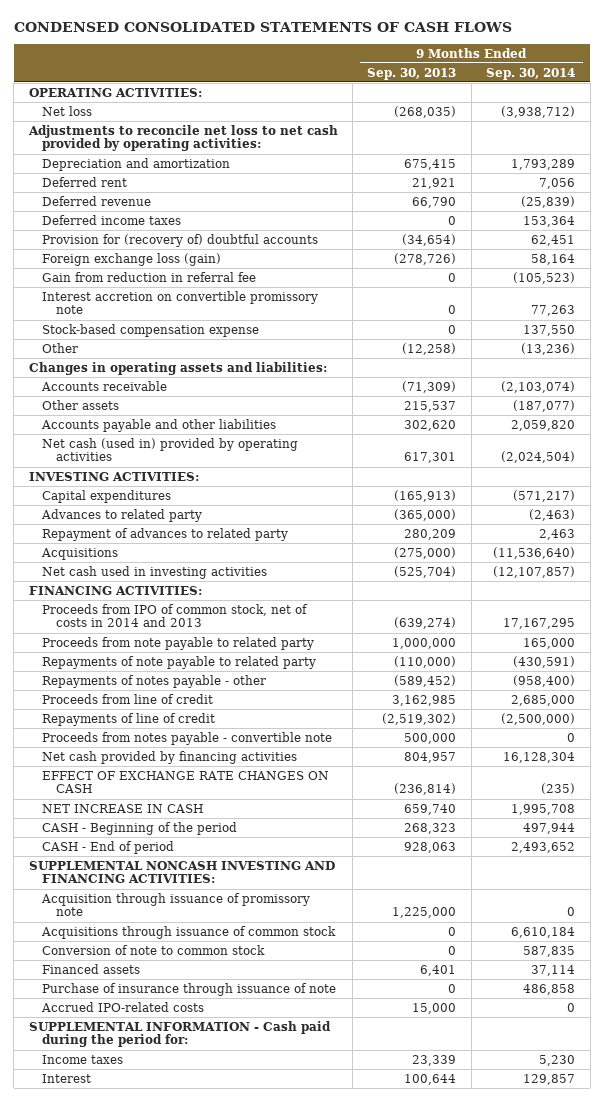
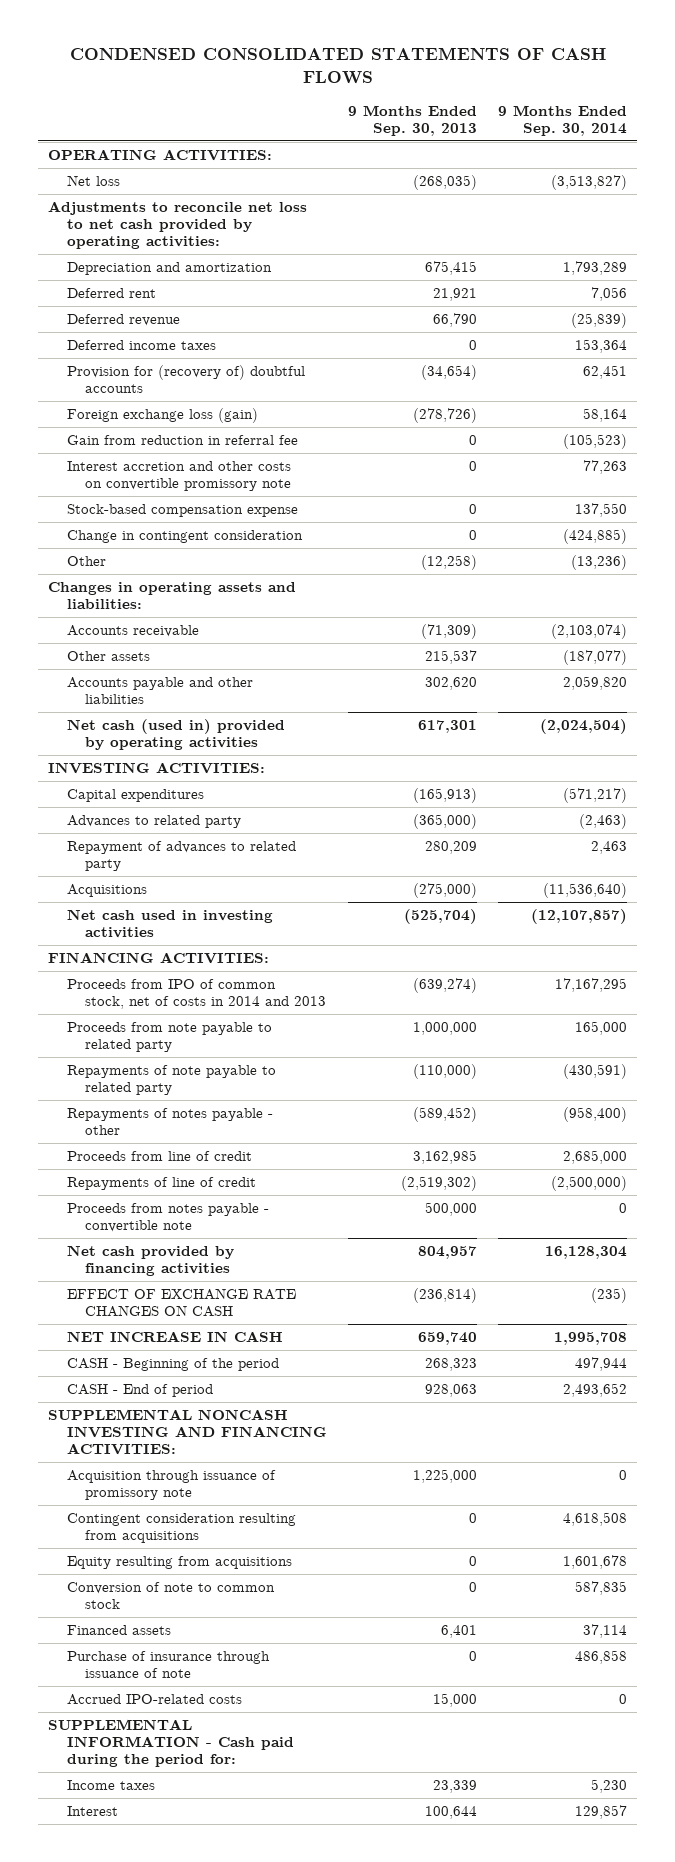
- Net loss | (268,035) | (3,938,712)
+ Net loss | (268,035) | (3,513,827)
- Interest accretion on convertible promissory note | 0 | 77,263
+ Interest accretion and other costs on convertible promissory note | 0 | 77,263
+ Change in contingent consideration | 0 | (424,885)
- Acquisitions through issuance of common stock | 0 | 6,610,184
+ Contingent consideration resulting from acquisitions | 0 | 4,618,508
+ Equity resulting from acquisitions | 0 | 1,601,678

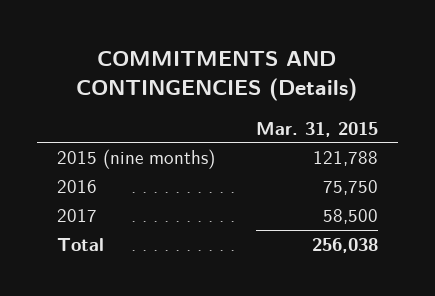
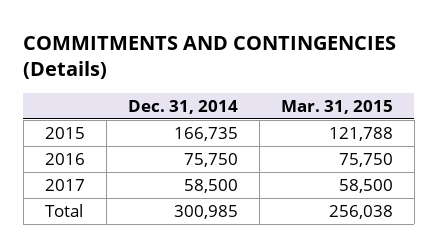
- | Mar. 31, 2015
+ | Dec. 31, 2014 | Mar. 31, 2015
- 2015 (nine months) | 121,788
+ 2015 | 166,735 | 121,788

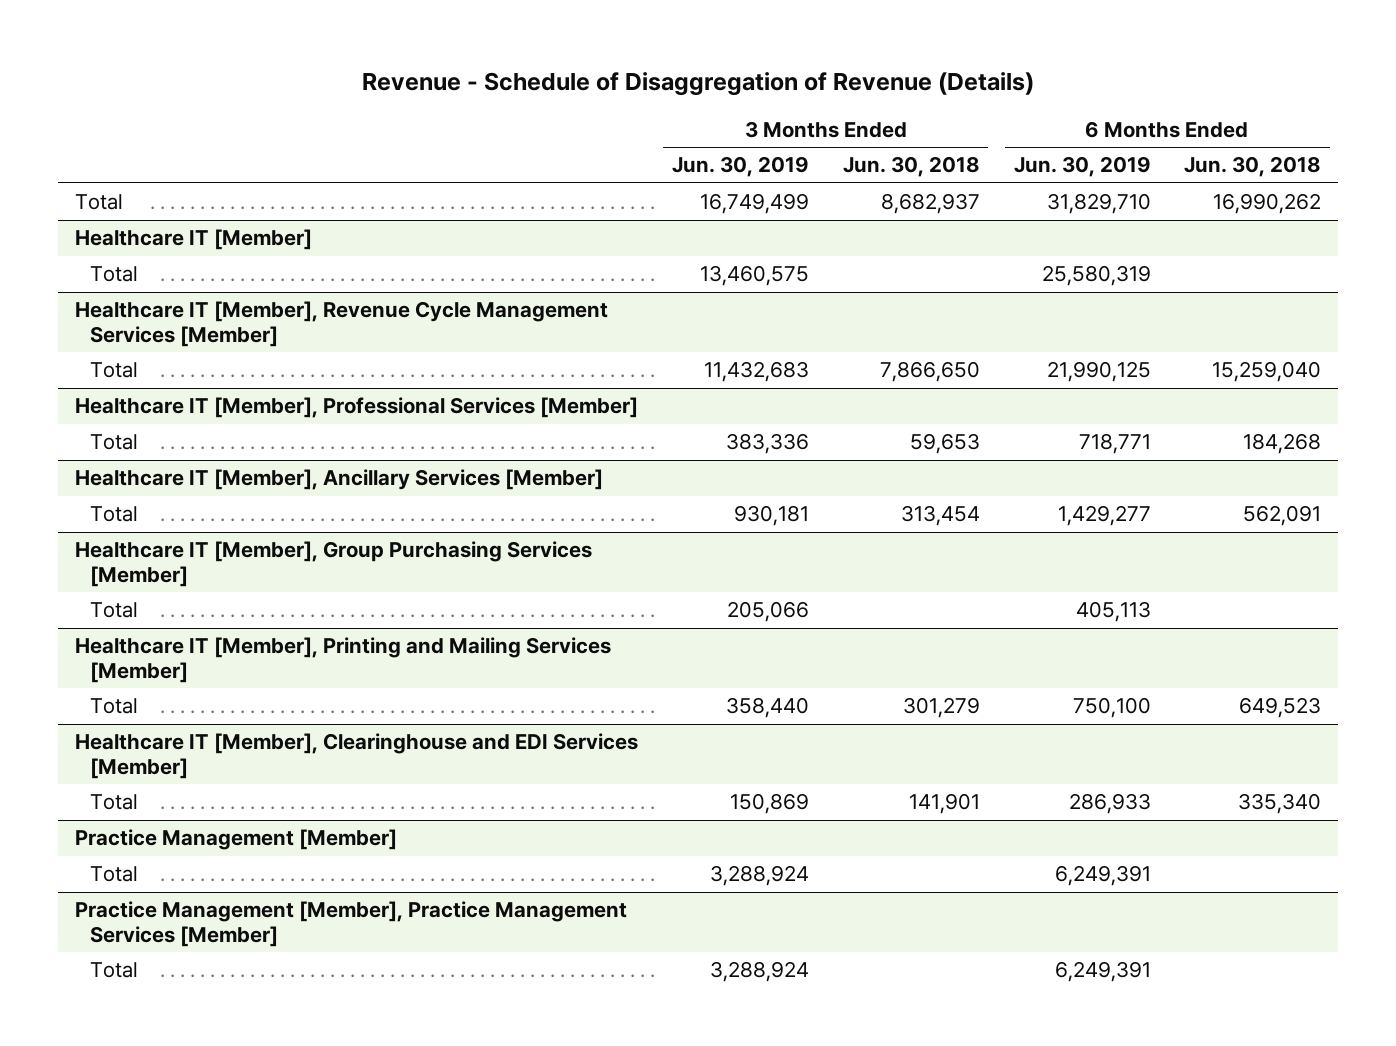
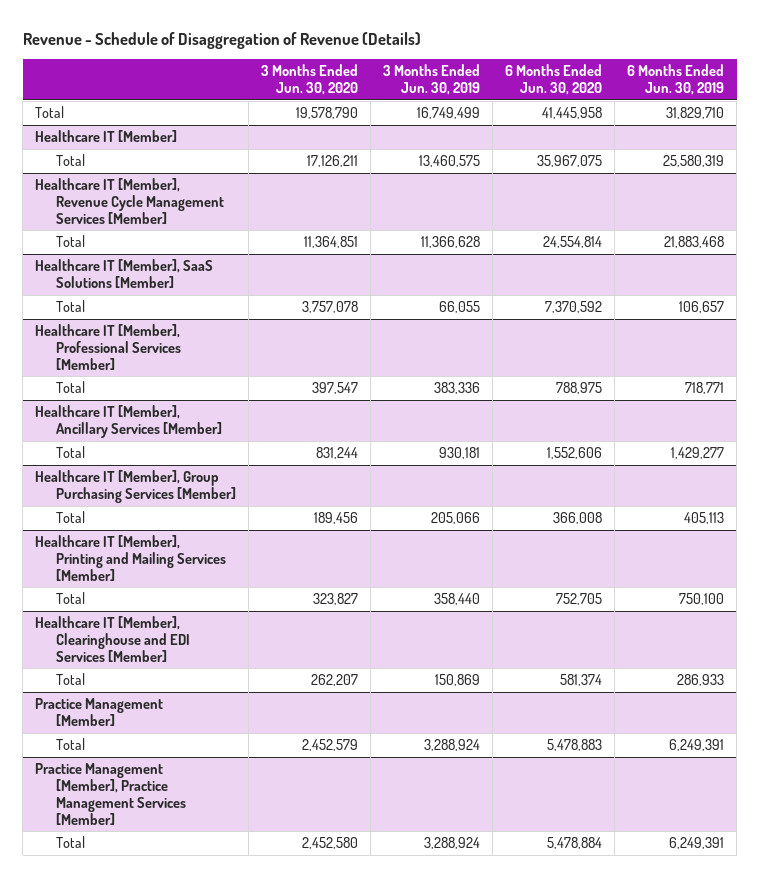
- | 3 Months Ended Jun. 30, 2019 | 3 Months Ended Jun. 30, 2018 | 6 Months Ended Jun. 30, 2019 | 6 Months Ended Jun. 30, 2018
+ | 3 Months Ended Jun. 30, 2020 | 3 Months Ended Jun. 30, 2019 | 6 Months Ended Jun. 30, 2020 | 6 Months Ended Jun. 30, 2019
@ Healthcare IT [Member], Revenue Cycle Management Services [Member]
- Total | 11,432,683 | 7,866,650 | 21,990,125 | 15,259,040
+ Total | 11,364,851 | 11,366,628 | 24,554,814 | 21,883,468
+ Healthcare IT [Member], SaaS Solutions [Member]
+ Total | 3,757,078 | 66,055 | 7,370,592 | 106,657

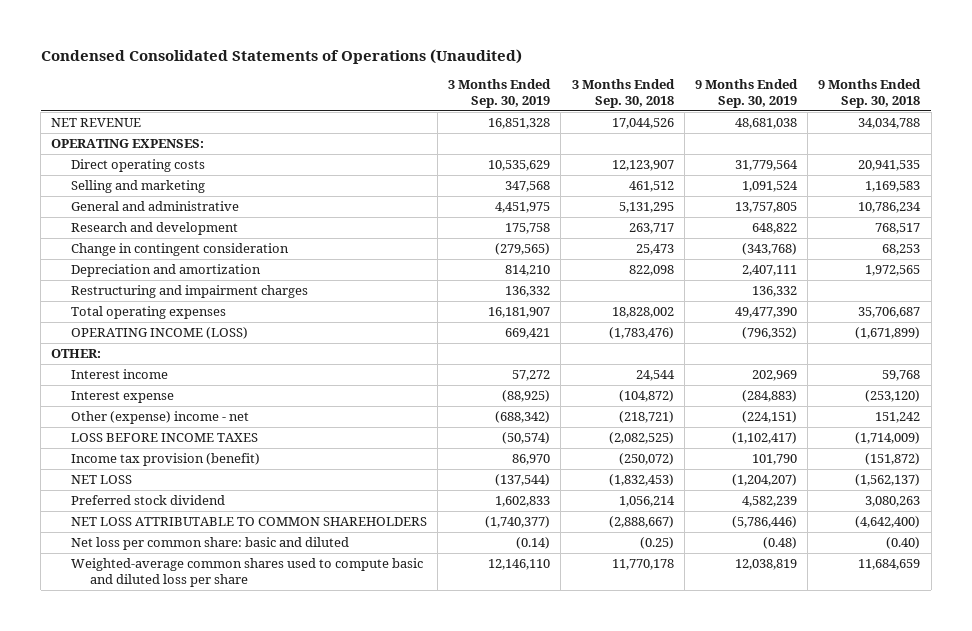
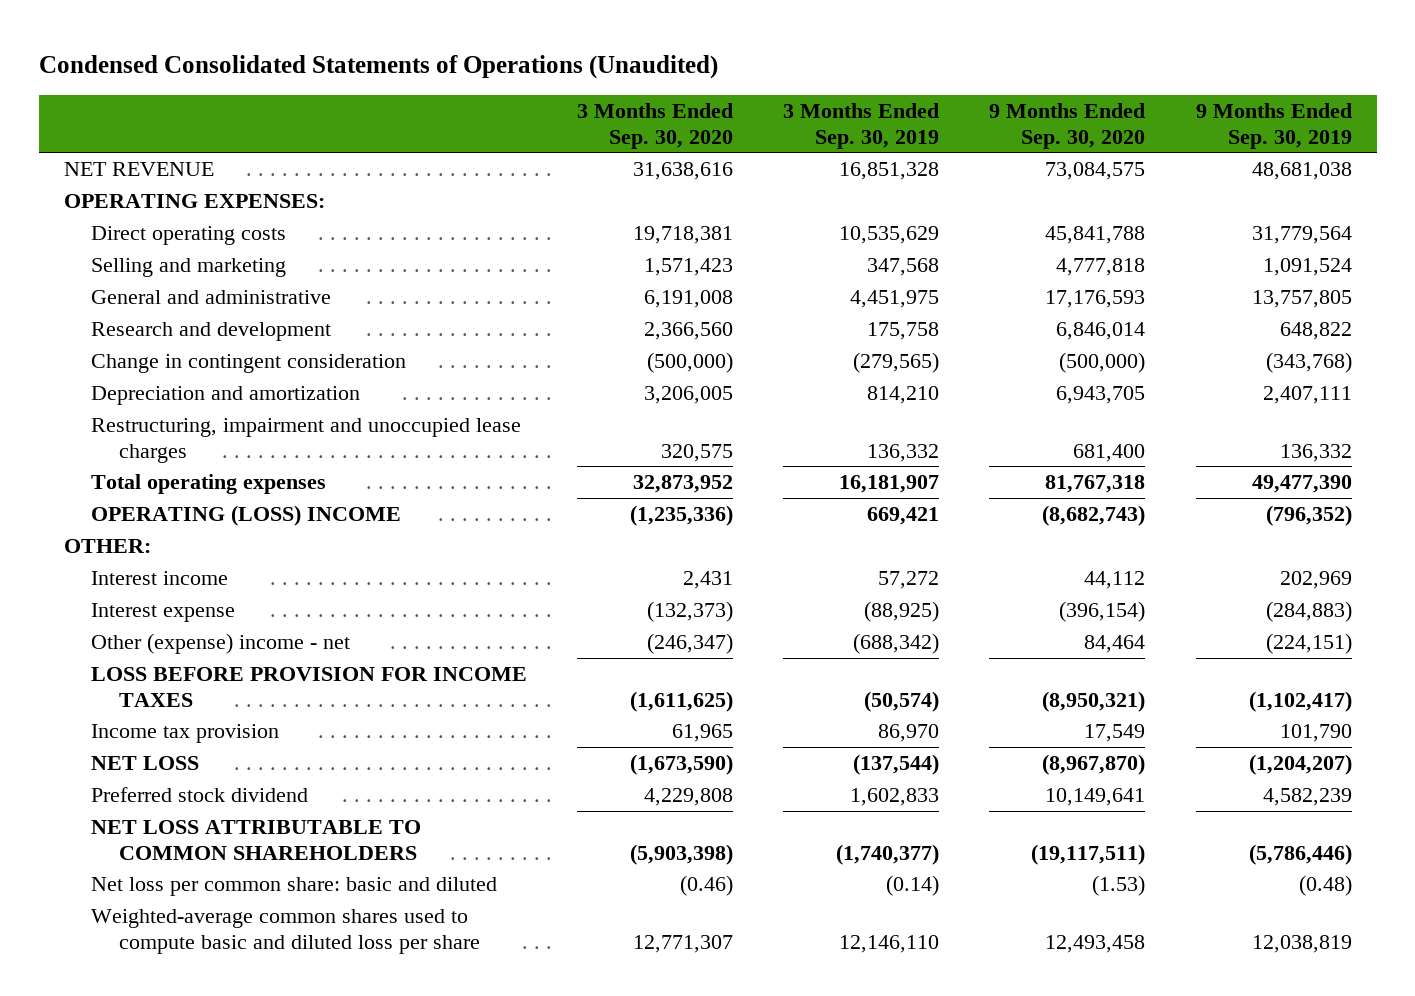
- | 3 Months Ended Sep. 30, 2019 | 3 Months Ended Sep. 30, 2018 | 9 Months Ended Sep. 30, 2019 | 9 Months Ended Sep. 30, 2018
+ | 3 Months Ended Sep. 30, 2020 | 3 Months Ended Sep. 30, 2019 | 9 Months Ended Sep. 30, 2020 | 9 Months Ended Sep. 30, 2019
- Restructuring and impairment charges | 136,332 | | 136,332 |
+ Restructuring, impairment and unoccupied lease charges | 320,575 | 136,332 | 681,400 | 136,332
- OPERATING INCOME (LOSS) | 669,421 | (1,783,476) | (796,352) | (1,671,899)
+ OPERATING (LOSS) INCOME | (1,235,336) | 669,421 | (8,682,743) | (796,352)
- LOSS BEFORE INCOME TAXES | (50,574) | (2,082,525) | (1,102,417) | (1,714,009)
- Income tax provision (benefit) | 86,970 | (250,072) | 101,790 | (151,872)
+ LOSS BEFORE PROVISION FOR INCOME TAXES | (1,611,625) | (50,574) | (8,950,321) | (1,102,417)
+ Income tax provision | 61,965 | 86,970 | 17,549 | 101,790

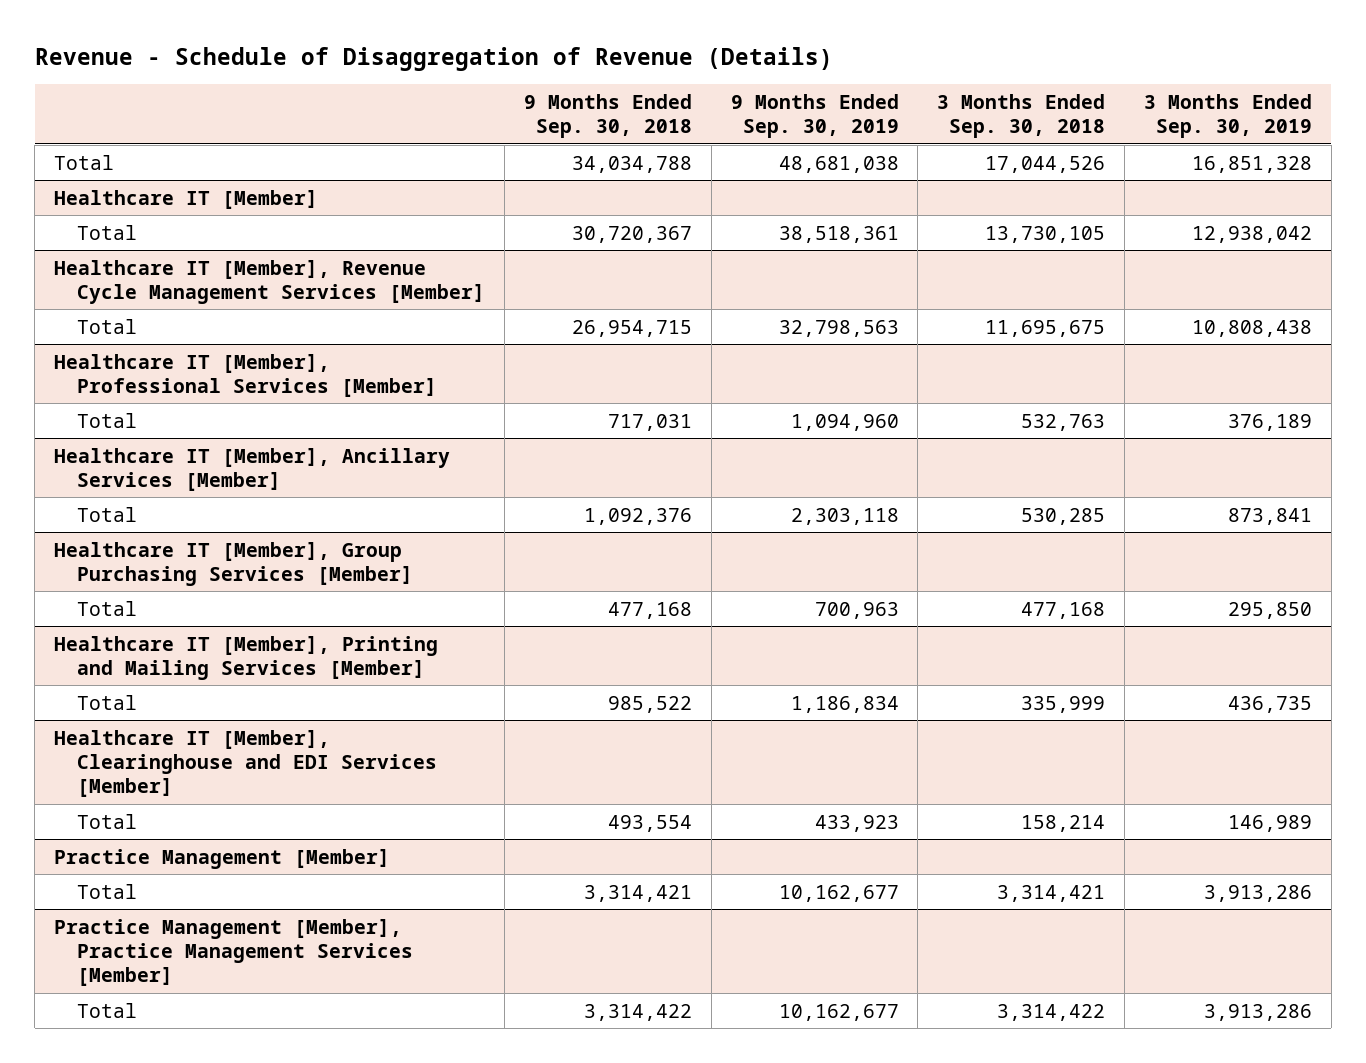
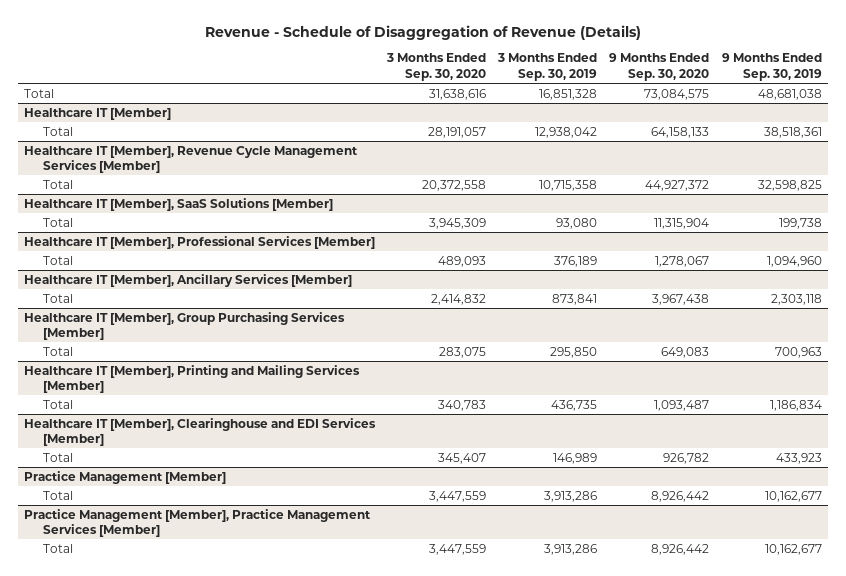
- | 9 Months Ended Sep. 30, 2018 | 9 Months Ended Sep. 30, 2019 | 3 Months Ended Sep. 30, 2018 | 3 Months Ended Sep. 30, 2019
+ | 3 Months Ended Sep. 30, 2020 | 3 Months Ended Sep. 30, 2019 | 9 Months Ended Sep. 30, 2020 | 9 Months Ended Sep. 30, 2019
@ Healthcare IT [Member], Revenue Cycle Management Services [Member]
- Total | 26,954,715 | 32,798,563 | 11,695,675 | 10,808,438
+ Total | 20,372,558 | 10,715,358 | 44,927,372 | 32,598,825
+ Healthcare IT [Member], SaaS Solutions [Member]
+ Total | 3,945,309 | 93,080 | 11,315,904 | 199,738

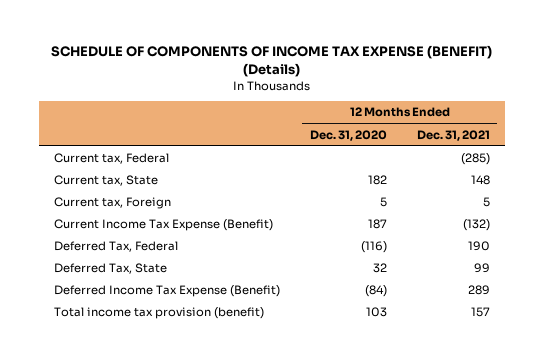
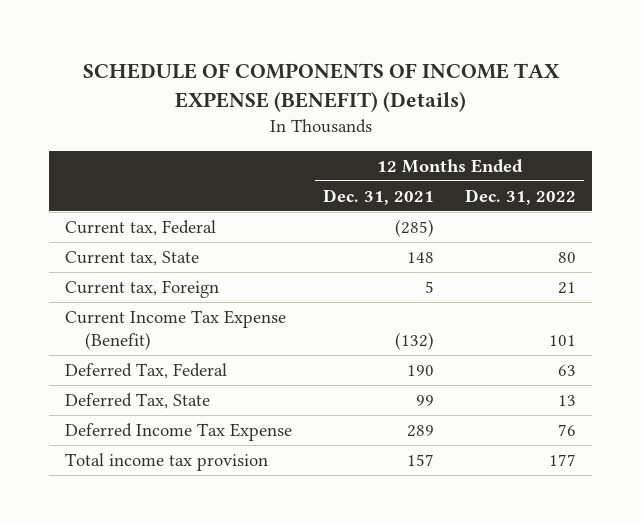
- | 12 Months Ended Dec. 31, 2020 | 12 Months Ended Dec. 31, 2021
+ | 12 Months Ended Dec. 31, 2021 | 12 Months Ended Dec. 31, 2022
- Deferred Income Tax Expense (Benefit) | (84) | 289
- Total income tax provision (benefit) | 103 | 157
+ Deferred Income Tax Expense | 289 | 76
+ Total income tax provision | 157 | 177

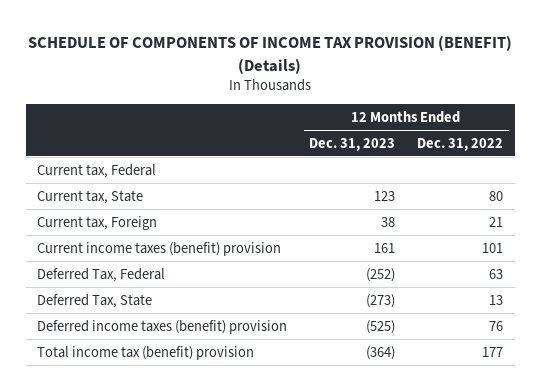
- SCHEDULE OF COMPONENTS OF INCOME TAX EXPENSE (BENEFIT) (Details)
+ SCHEDULE OF COMPONENTS OF INCOME TAX PROVISION (BENEFIT) (Details)
- | 12 Months Ended Dec. 31, 2021 | 12 Months Ended Dec. 31, 2022
+ | 12 Months Ended Dec. 31, 2023 | 12 Months Ended Dec. 31, 2022
- Current Income Tax Expense (Benefit) | (132) | 101
+ Current income taxes (benefit) provision | 161 | 101
- Deferred Income Tax Expense | 289 | 76
- Total income tax provision | 157 | 177
+ Deferred income taxes (benefit) provision | (525) | 76
+ Total income tax (benefit) provision | (364) | 177

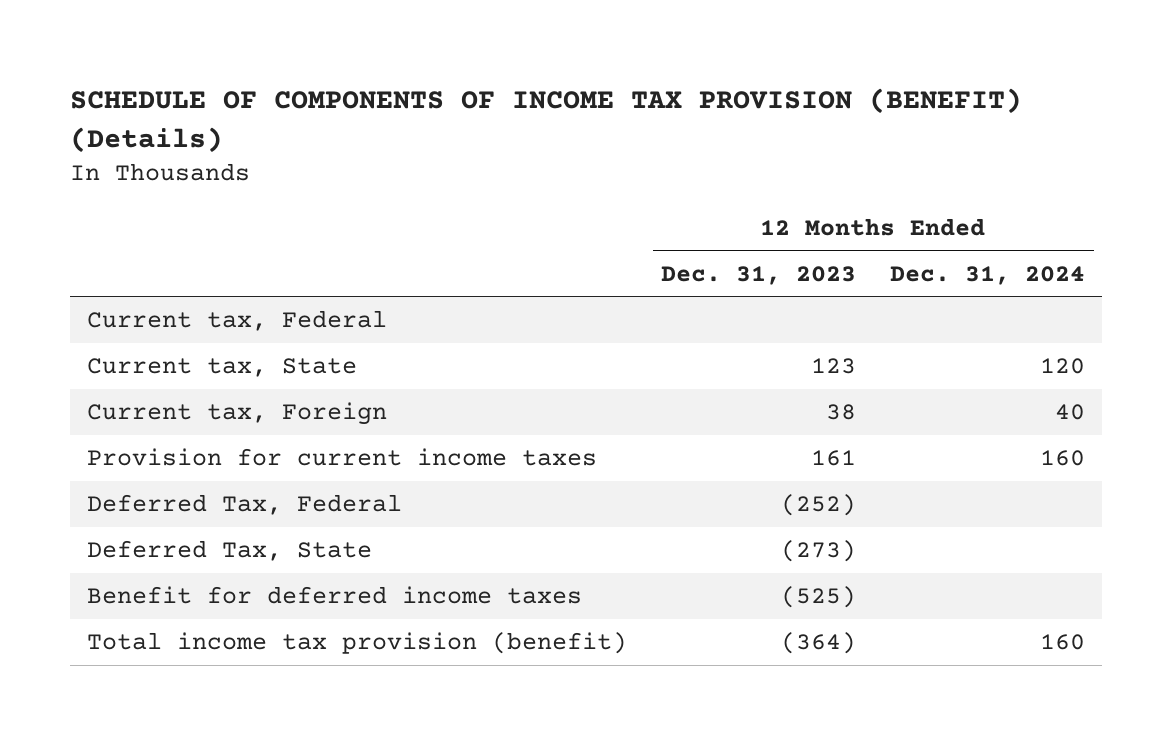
- | 12 Months Ended Dec. 31, 2023 | 12 Months Ended Dec. 31, 2022
+ | 12 Months Ended Dec. 31, 2023 | 12 Months Ended Dec. 31, 2024
- Current income taxes (benefit) provision | 161 | 101
+ Provision for current income taxes | 161 | 160
- Deferred income taxes (benefit) provision | (525) | 76
- Total income tax (benefit) provision | (364) | 177
+ Benefit for deferred income taxes | (525) |
+ Total income tax provision (benefit) | (364) | 160

